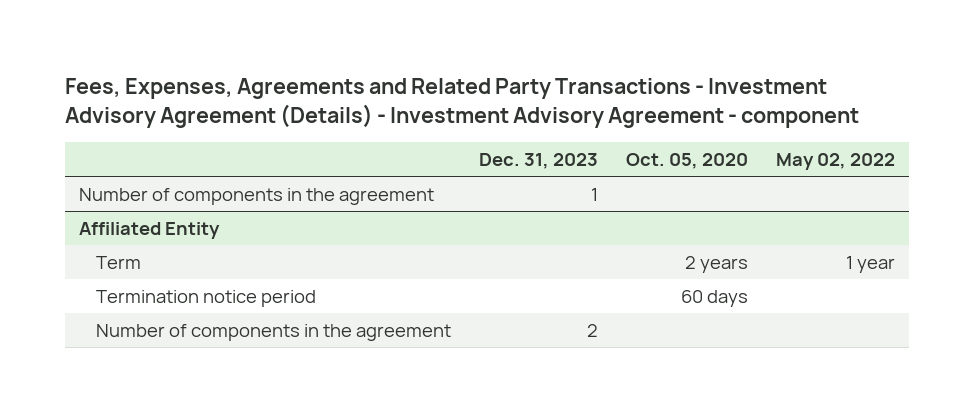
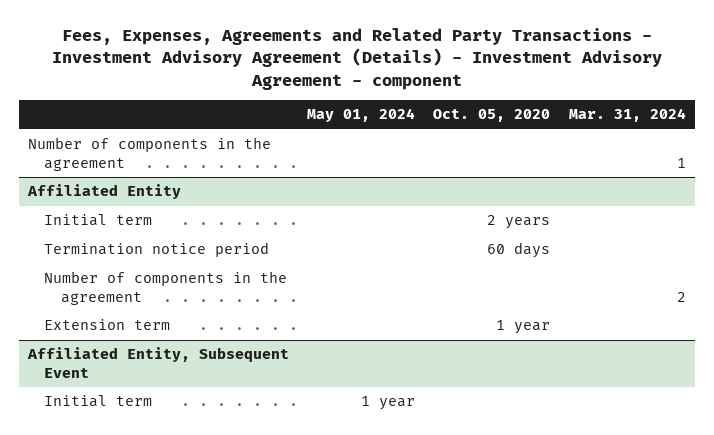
- | Dec. 31, 2023 | Oct. 05, 2020 | May 02, 2022
+ | May 01, 2024 | Oct. 05, 2020 | Mar. 31, 2024
@ Affiliated Entity
- Term | | 2 years | 1 year
+ Initial term | | 2 years |
+ Extension term | | 1 year |
+ Affiliated Entity, Subsequent Event
+ Initial term | 1 year | |

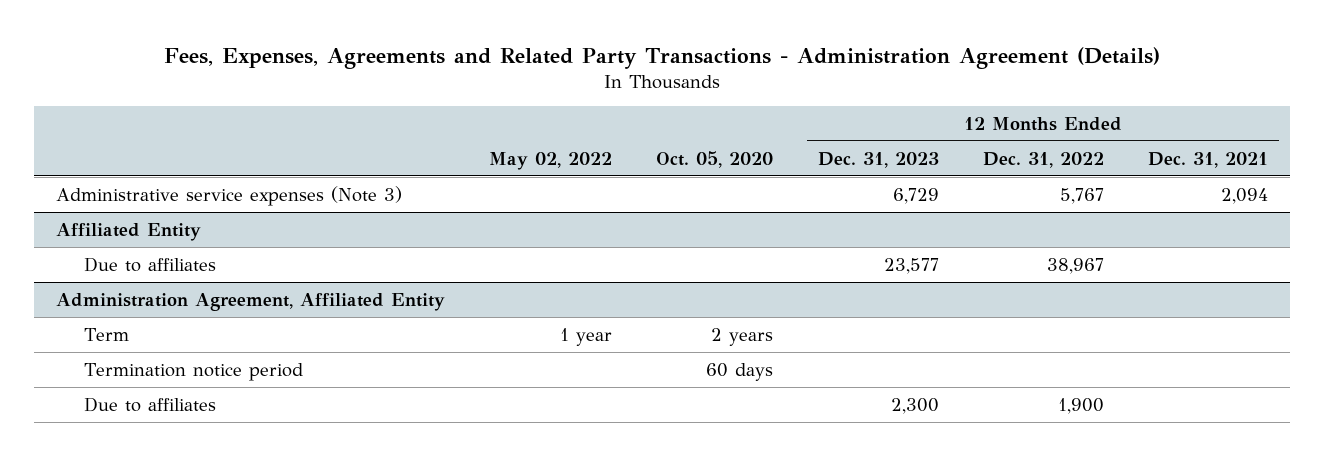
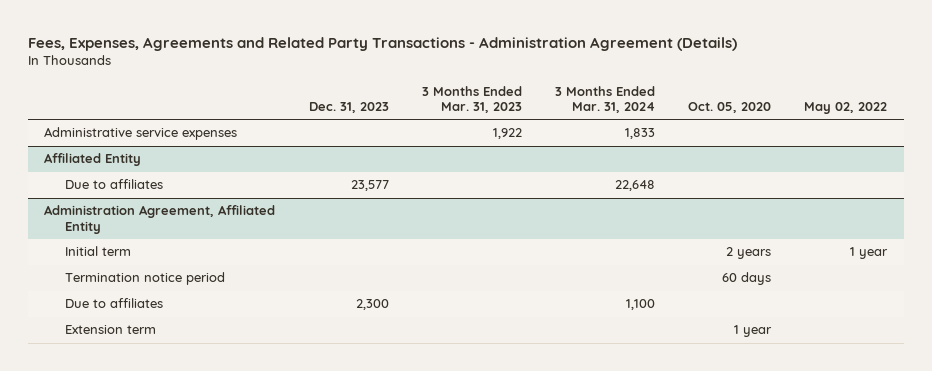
- | May 02, 2022 | Oct. 05, 2020 | 12 Months Ended Dec. 31, 2023 | 12 Months Ended Dec. 31, 2022 | 12 Months Ended Dec. 31, 2021
+ | Dec. 31, 2023 | 3 Months Ended Mar. 31, 2023 | 3 Months Ended Mar. 31, 2024 | Oct. 05, 2020 | May 02, 2022
- Administrative service expenses (Note 3) | | | 6,729 | 5,767 | 2,094
+ Administrative service expenses | | 1,922 | 1,833 | |
@ Administration Agreement, Affiliated Entity
- Term | 1 year | 2 years | | |
+ Initial term | | | | 2 years | 1 year
+ Extension term | | | | 1 year |

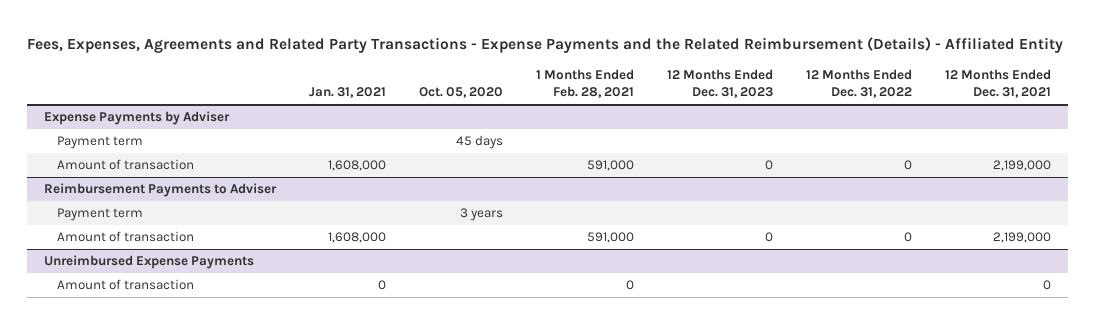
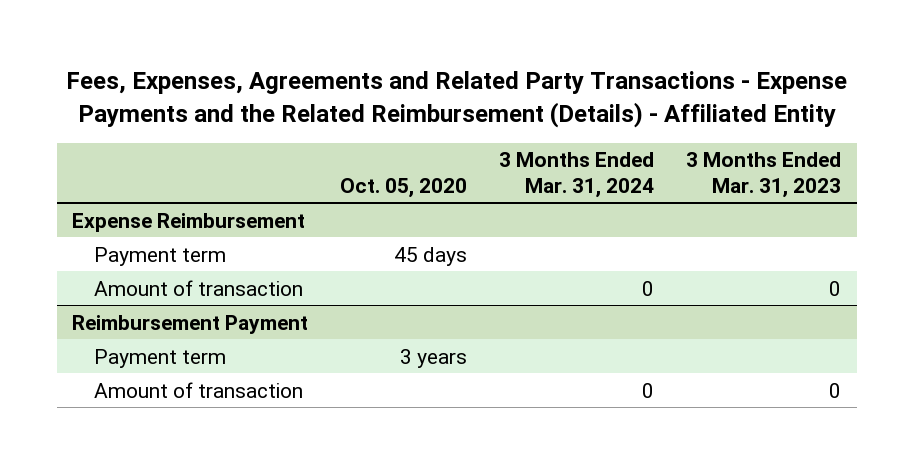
- | Jan. 31, 2021 | Oct. 05, 2020 | 1 Months Ended Feb. 28, 2021 | 12 Months Ended Dec. 31, 2023 | 12 Months Ended Dec. 31, 2022 | 12 Months Ended Dec. 31, 2021
+ | Oct. 05, 2020 | 3 Months Ended Mar. 31, 2024 | 3 Months Ended Mar. 31, 2023
- Expense Payments by Adviser
+ Expense Reimbursement
- Reimbursement Payments to Adviser
+ Reimbursement Payment
- Unreimbursed Expense Payments
- Amount of transaction | 0 | | 0 | | | 0

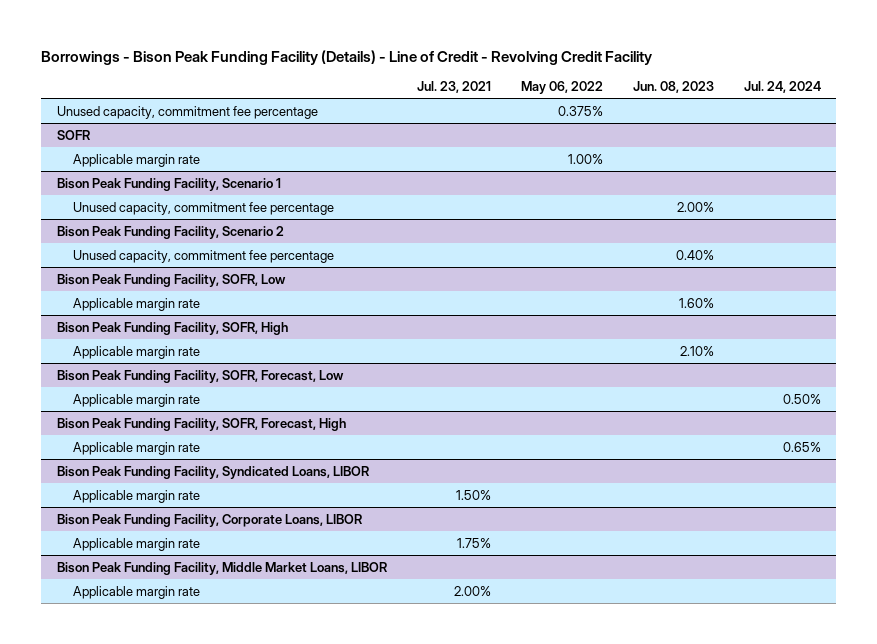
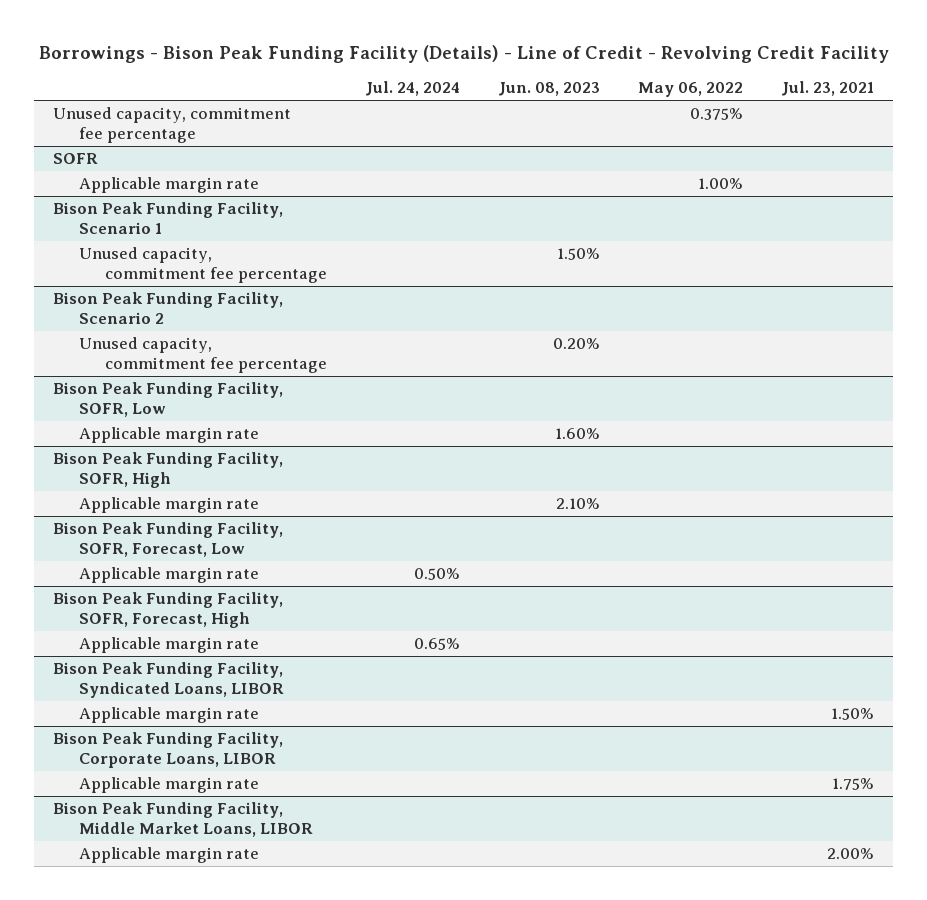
- | Jul. 23, 2021 | May 06, 2022 | Jun. 08, 2023 | Jul. 24, 2024
+ | Jul. 24, 2024 | Jun. 08, 2023 | May 06, 2022 | Jul. 23, 2021
@ Bison Peak Funding Facility, Scenario 1
- Unused capacity, commitment fee percentage | | | 2.00% |
+ Unused capacity, commitment fee percentage | | 1.50% | |
@ Bison Peak Funding Facility, Scenario 2
- Unused capacity, commitment fee percentage | | | 0.40% |
+ Unused capacity, commitment fee percentage | | 0.20% | |

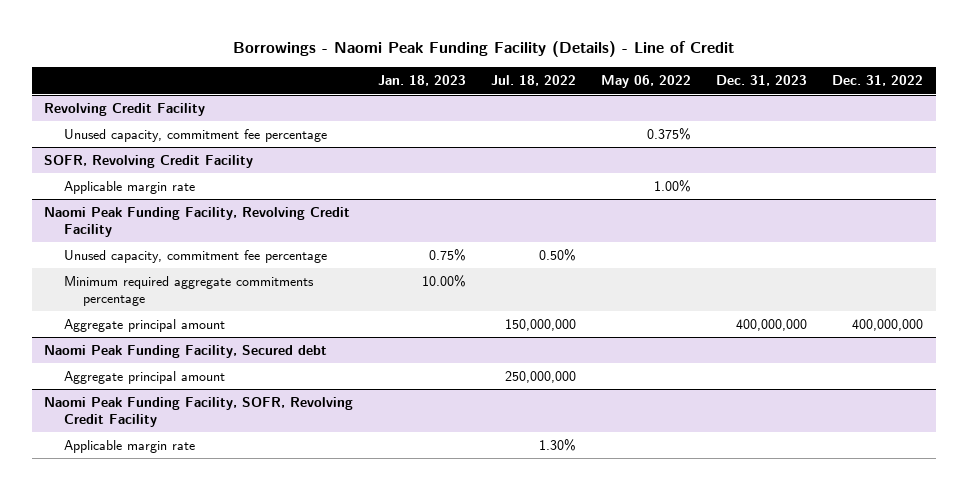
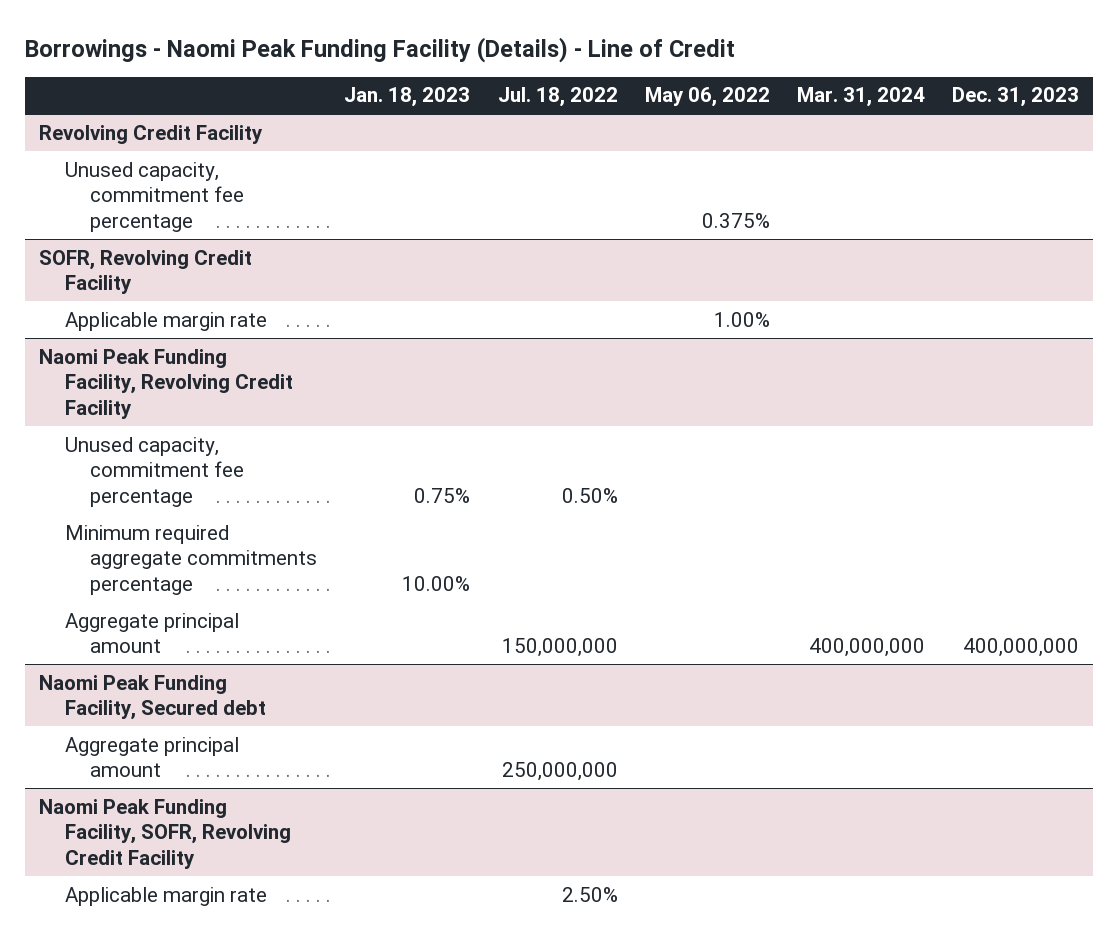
- | Jan. 18, 2023 | Jul. 18, 2022 | May 06, 2022 | Dec. 31, 2023 | Dec. 31, 2022
+ | Jan. 18, 2023 | Jul. 18, 2022 | May 06, 2022 | Mar. 31, 2024 | Dec. 31, 2023
@ Naomi Peak Funding Facility, SOFR, Revolving Credit Facility
- Applicable margin rate | | 1.30% | | |
+ Applicable margin rate | | 2.50% | | |

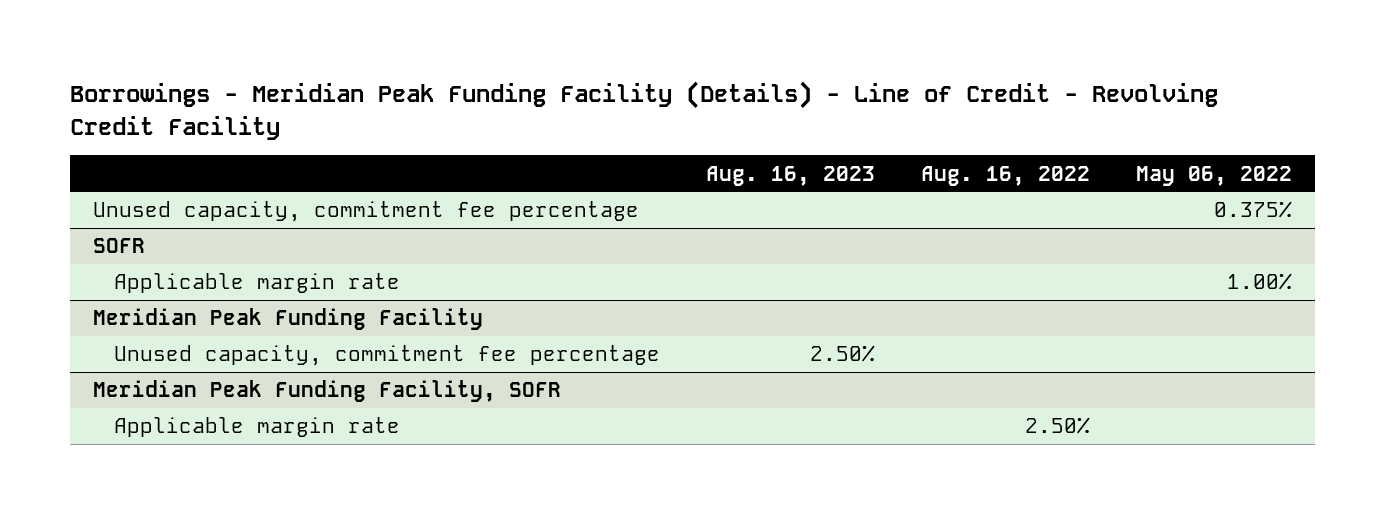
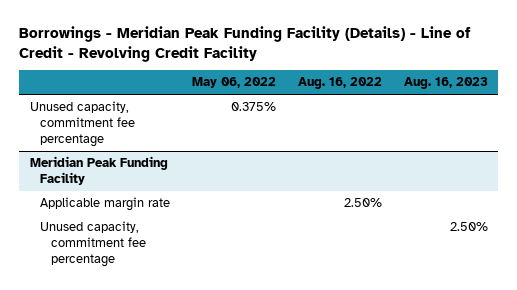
- | Aug. 16, 2023 | Aug. 16, 2022 | May 06, 2022
+ | May 06, 2022 | Aug. 16, 2022 | Aug. 16, 2023
- SOFR
- Applicable margin rate | | | 1.00%
@ Meridian Peak Funding Facility
+ Applicable margin rate | | 2.50% |
- Meridian Peak Funding Facility, SOFR
- Applicable margin rate | | 2.50% |

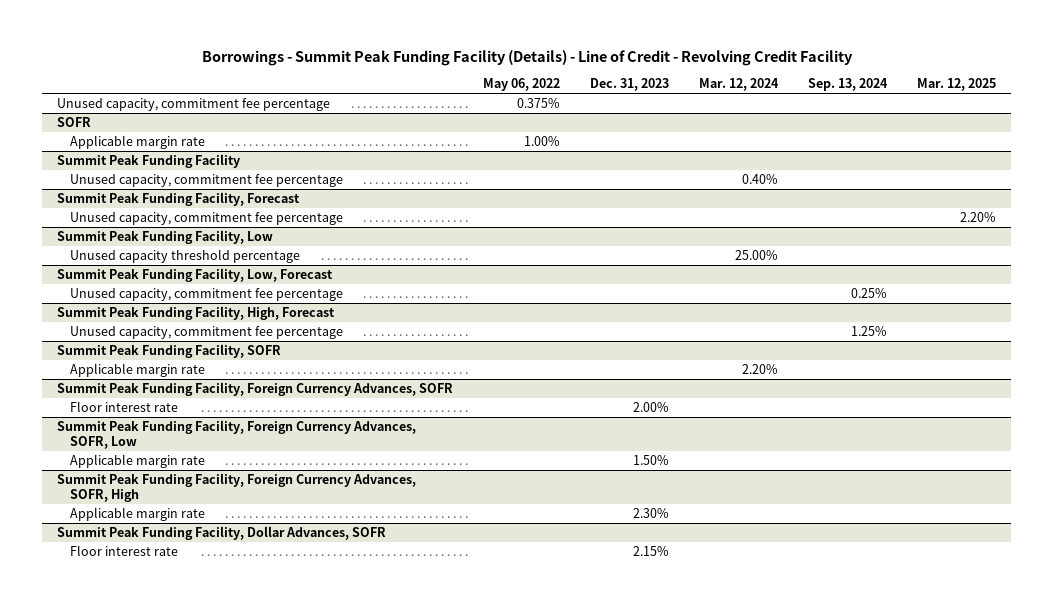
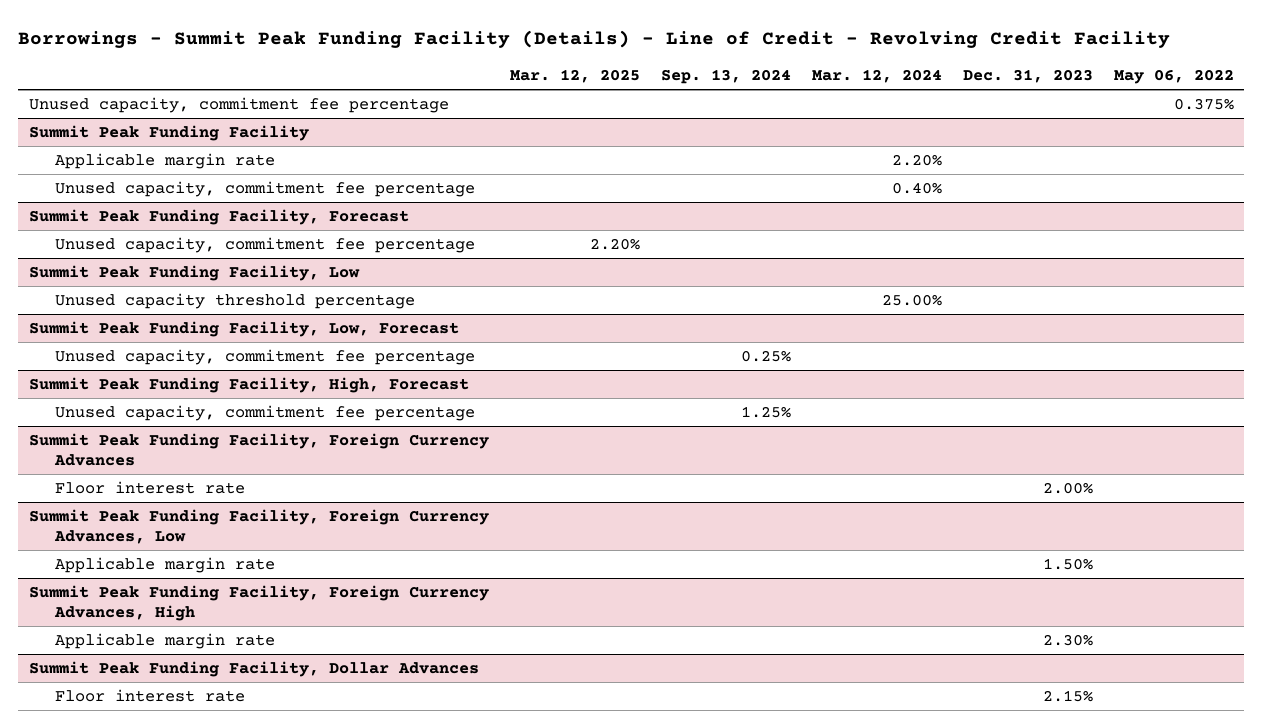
- | May 06, 2022 | Dec. 31, 2023 | Mar. 12, 2024 | Sep. 13, 2024 | Mar. 12, 2025
+ | Mar. 12, 2025 | Sep. 13, 2024 | Mar. 12, 2024 | Dec. 31, 2023 | May 06, 2022
- SOFR
- Applicable margin rate | 1.00% | | | |
@ Summit Peak Funding Facility
+ Applicable margin rate | | | 2.20% | |
- Summit Peak Funding Facility, SOFR
- Applicable margin rate | | | 2.20% | |
- Summit Peak Funding Facility, Foreign Currency Advances, SOFR
+ Summit Peak Funding Facility, Foreign Currency Advances
- Summit Peak Funding Facility, Foreign Currency Advances, SOFR, Low
+ Summit Peak Funding Facility, Foreign Currency Advances, Low
- Summit Peak Funding Facility, Foreign Currency Advances, SOFR, High
+ Summit Peak Funding Facility, Foreign Currency Advances, High
- Summit Peak Funding Facility, Dollar Advances, SOFR
+ Summit Peak Funding Facility, Dollar Advances

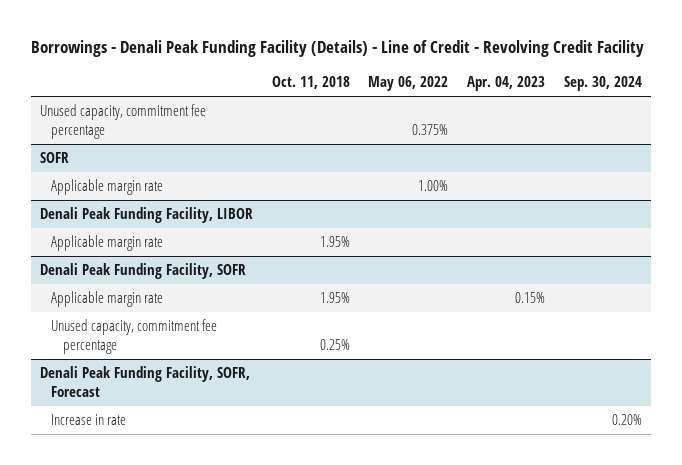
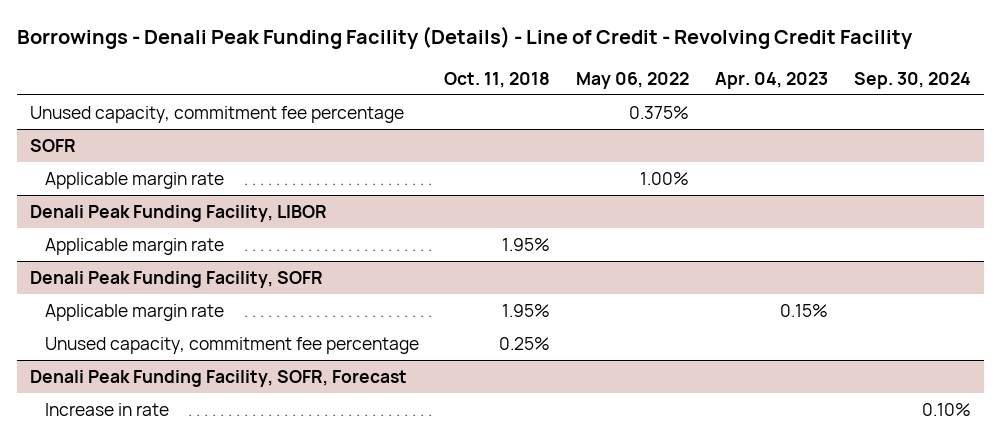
@ Denali Peak Funding Facility, SOFR, Forecast
- Increase in rate | | | | 0.20%
+ Increase in rate | | | | 0.10%

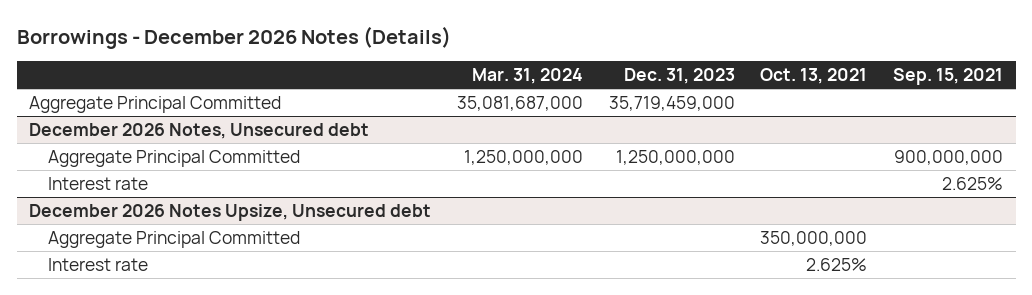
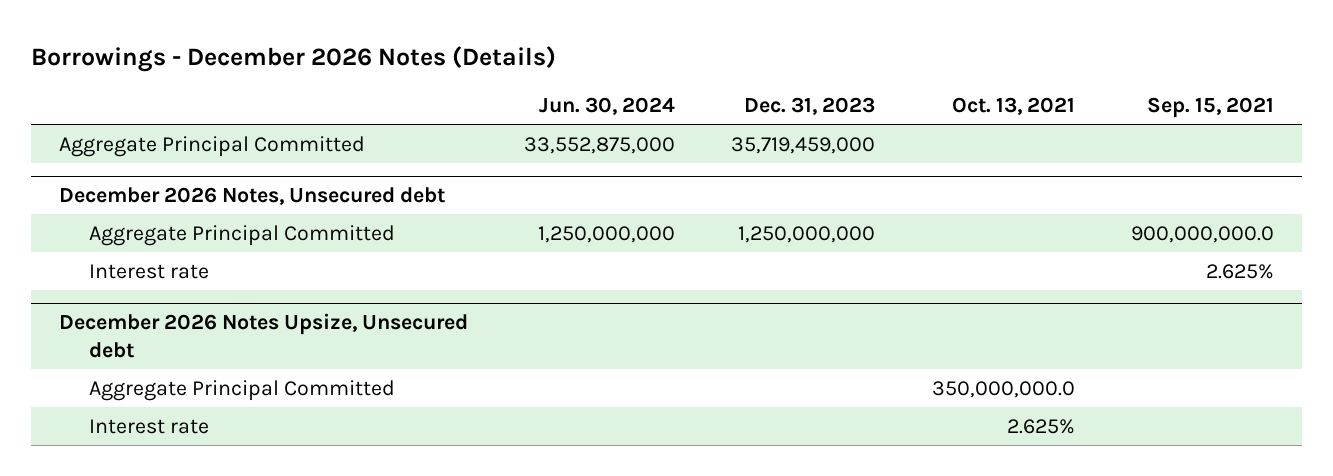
- | Mar. 31, 2024 | Dec. 31, 2023 | Oct. 13, 2021 | Sep. 15, 2021
+ | Jun. 30, 2024 | Dec. 31, 2023 | Oct. 13, 2021 | Sep. 15, 2021
@ December 2026 Notes, Unsecured debt
- Aggregate Principal Committed | 1,250,000,000 | 1,250,000,000 | | 900,000,000
+ Aggregate Principal Committed | 1,250,000,000 | 1,250,000,000 | | 900,000,000.0
@ December 2026 Notes Upsize, Unsecured debt
- Aggregate Principal Committed | | | 350,000,000 |
+ Aggregate Principal Committed | | | 350,000,000.0 |

